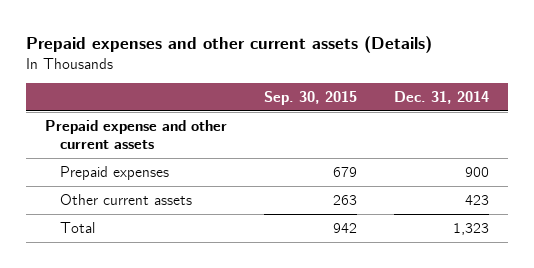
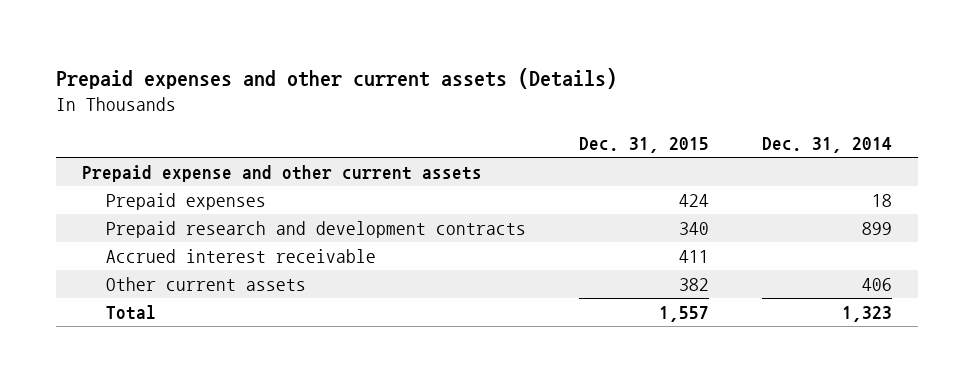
- | Sep. 30, 2015 | Dec. 31, 2014
+ | Dec. 31, 2015 | Dec. 31, 2014
- Prepaid expenses | 679 | 900
- Other current assets | 263 | 423
+ Prepaid expenses | 424 | 18
+ Prepaid research and development contracts | 340 | 899
+ Accrued interest receivable | 411 |
+ Other current assets | 382 | 406

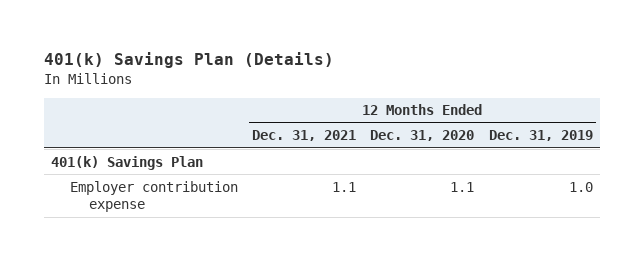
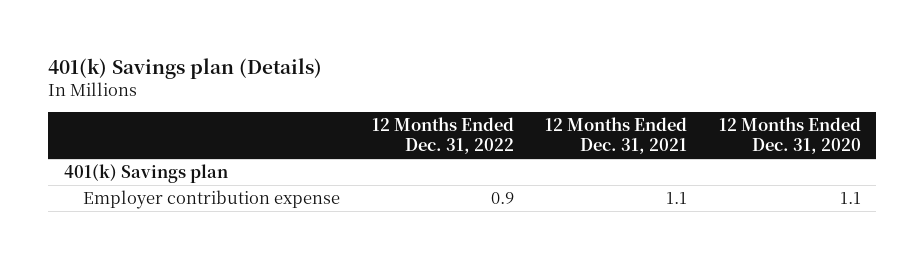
- 401(k) Savings Plan (Details)
+ 401(k) Savings plan (Details)
- | 12 Months Ended Dec. 31, 2021 | 12 Months Ended Dec. 31, 2020 | 12 Months Ended Dec. 31, 2019
+ | 12 Months Ended Dec. 31, 2022 | 12 Months Ended Dec. 31, 2021 | 12 Months Ended Dec. 31, 2020
- 401(k) Savings Plan
+ 401(k) Savings plan

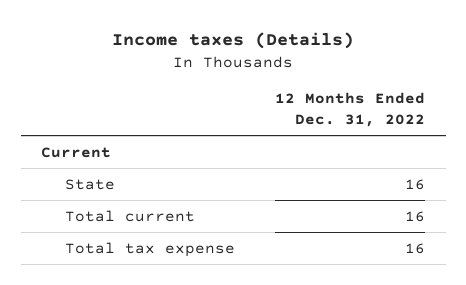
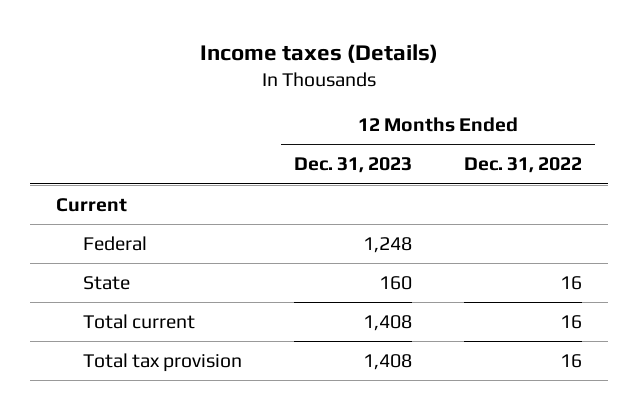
- | 12 Months Ended Dec. 31, 2022
+ | 12 Months Ended Dec. 31, 2023 | 12 Months Ended Dec. 31, 2022
+ Federal | 1,248 |
- Total tax expense | 16
+ Total tax provision | 1,408 | 16

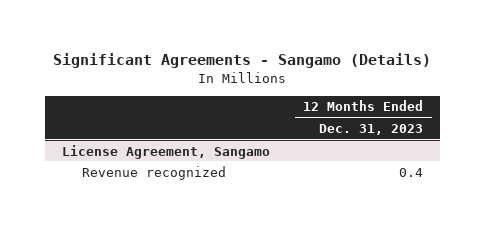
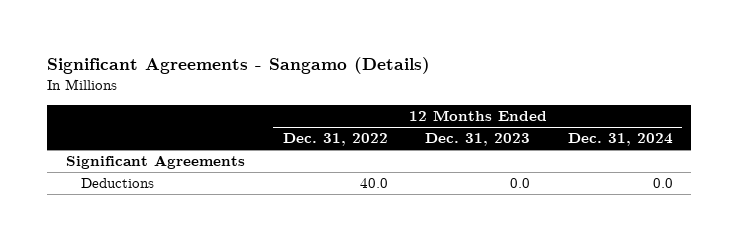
- | 12 Months Ended Dec. 31, 2023
+ | 12 Months Ended Dec. 31, 2022 | 12 Months Ended Dec. 31, 2023 | 12 Months Ended Dec. 31, 2024
- License Agreement, Sangamo
- Revenue recognized | 0.4
+ Significant Agreements
+ Deductions | 40.0 | 0.0 | 0.0

